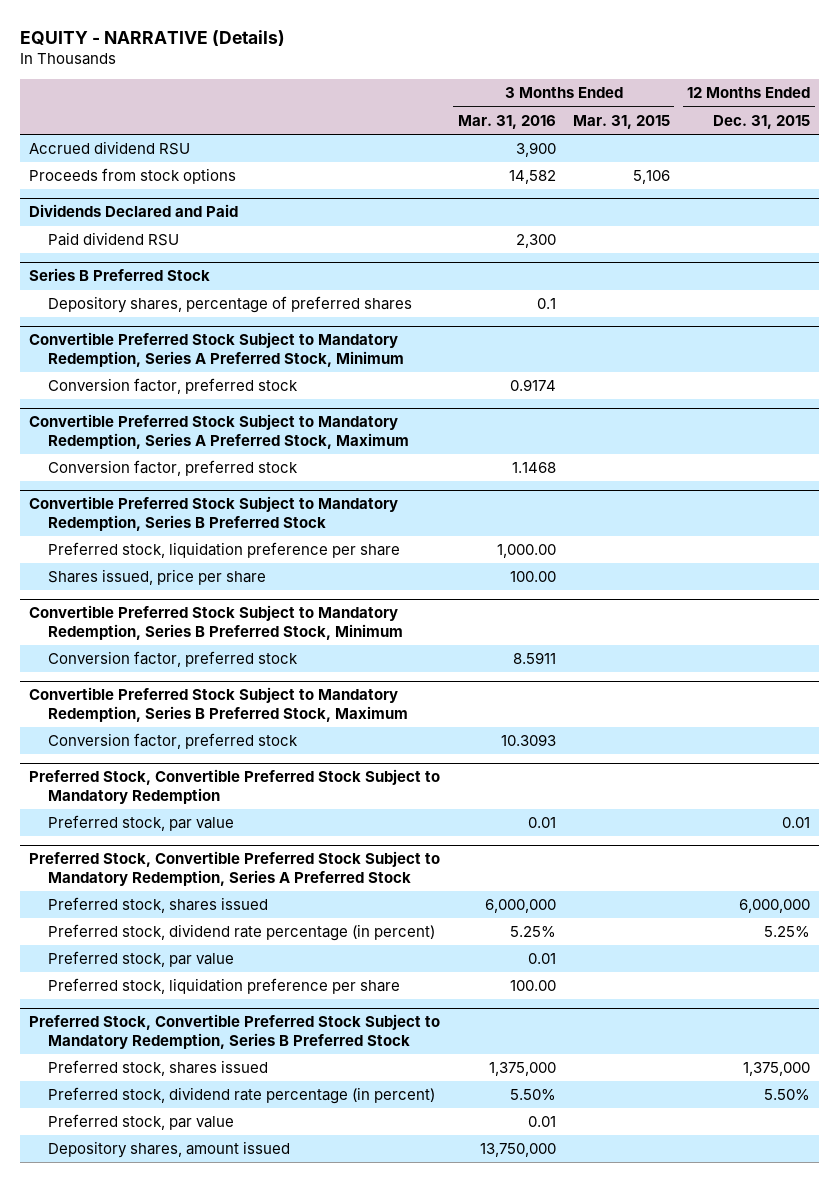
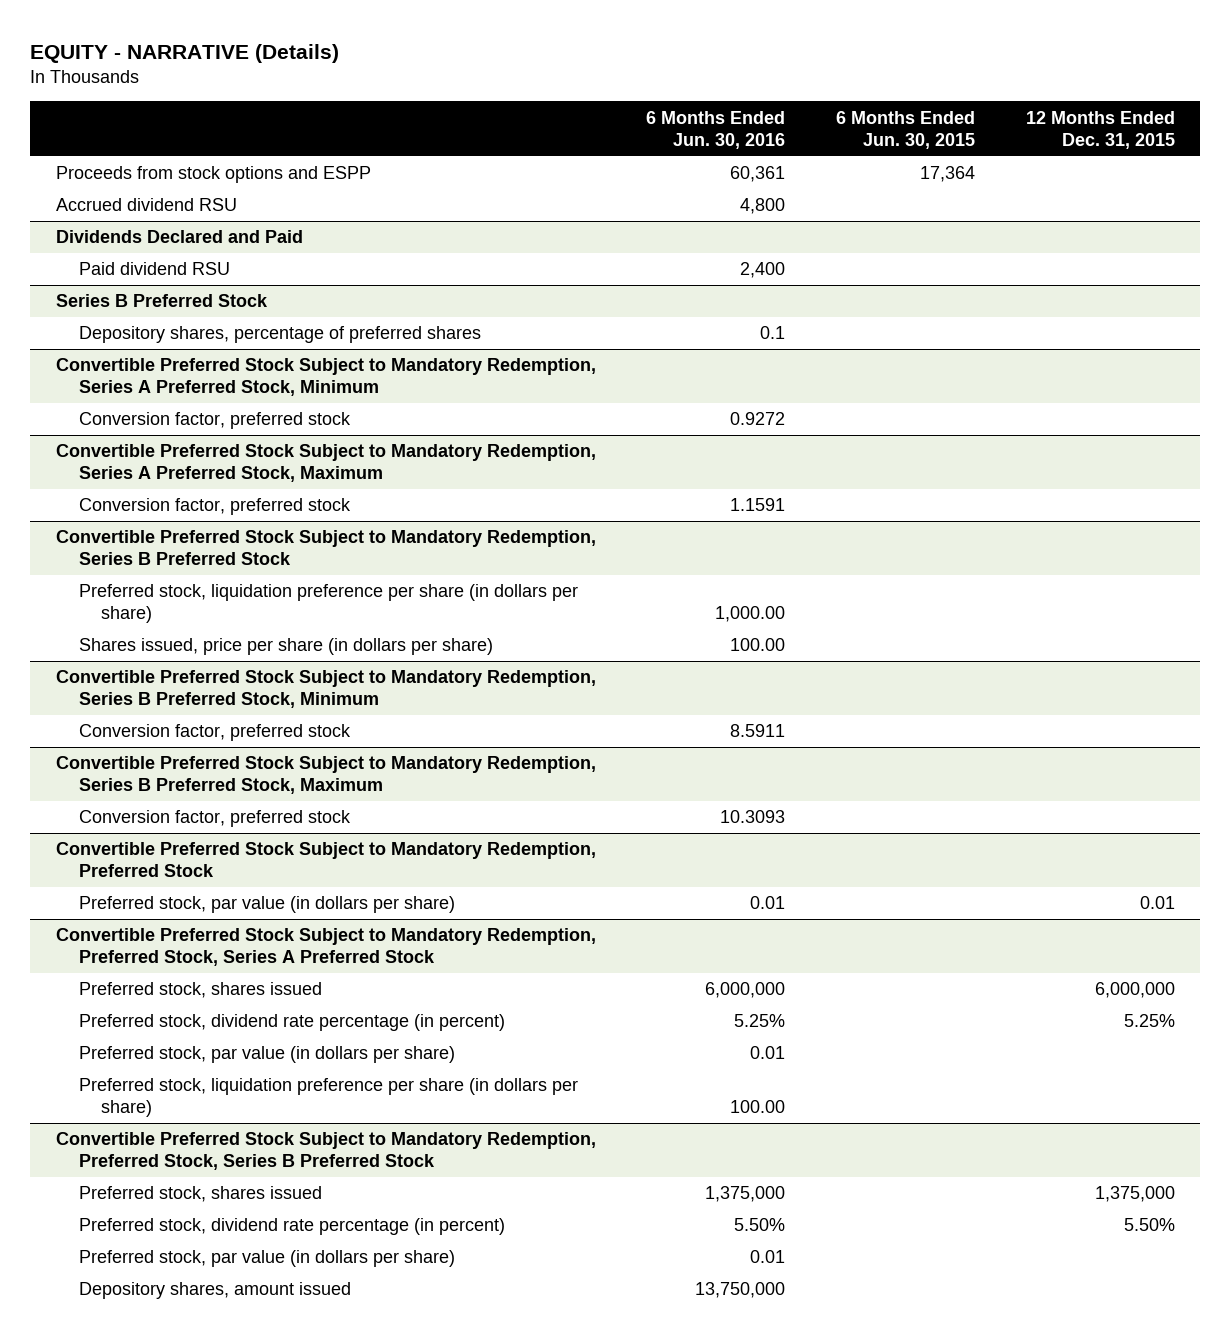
- | 3 Months Ended Mar. 31, 2016 | 3 Months Ended Mar. 31, 2015 | 12 Months Ended Dec. 31, 2015
+ | 6 Months Ended Jun. 30, 2016 | 6 Months Ended Jun. 30, 2015 | 12 Months Ended Dec. 31, 2015
+ Proceeds from stock options and ESPP | 60,361 | 17,364 |
- Proceeds from stock options | 14,582 | 5,106 |
@ Convertible Preferred Stock Subject to Mandatory Redemption, Series B Preferred Stock
- Preferred stock, liquidation preference per share | 1,000.00 | |
- Shares issued, price per share | 100.00 | |
+ Preferred stock, liquidation preference per share (in dollars per share) | 1,000.00 | |
+ Shares issued, price per share (in dollars per share) | 100.00 | |
- Preferred Stock, Convertible Preferred Stock Subject to Mandatory Redemption
- Preferred stock, par value | 0.01 | | 0.01
- Preferred Stock, Convertible Preferred Stock Subject to Mandatory Redemption, Series A Preferred Stock
+ Convertible Preferred Stock Subject to Mandatory Redemption, Preferred Stock
+ Preferred stock, par value (in dollars per share) | 0.01 | | 0.01
+ Convertible Preferred Stock Subject to Mandatory Redemption, Preferred Stock, Series A Preferred Stock
- Preferred stock, par value | 0.01 | |
- Preferred stock, liquidation preference per share | 100.00 | |
- Preferred Stock, Convertible Preferred Stock Subject to Mandatory Redemption, Series B Preferred Stock
+ Preferred stock, par value (in dollars per share) | 0.01 | |
+ Preferred stock, liquidation preference per share (in dollars per share) | 100.00 | |
+ Convertible Preferred Stock Subject to Mandatory Redemption, Preferred Stock, Series B Preferred Stock
- Preferred stock, par value | 0.01 | |
+ Preferred stock, par value (in dollars per share) | 0.01 | |

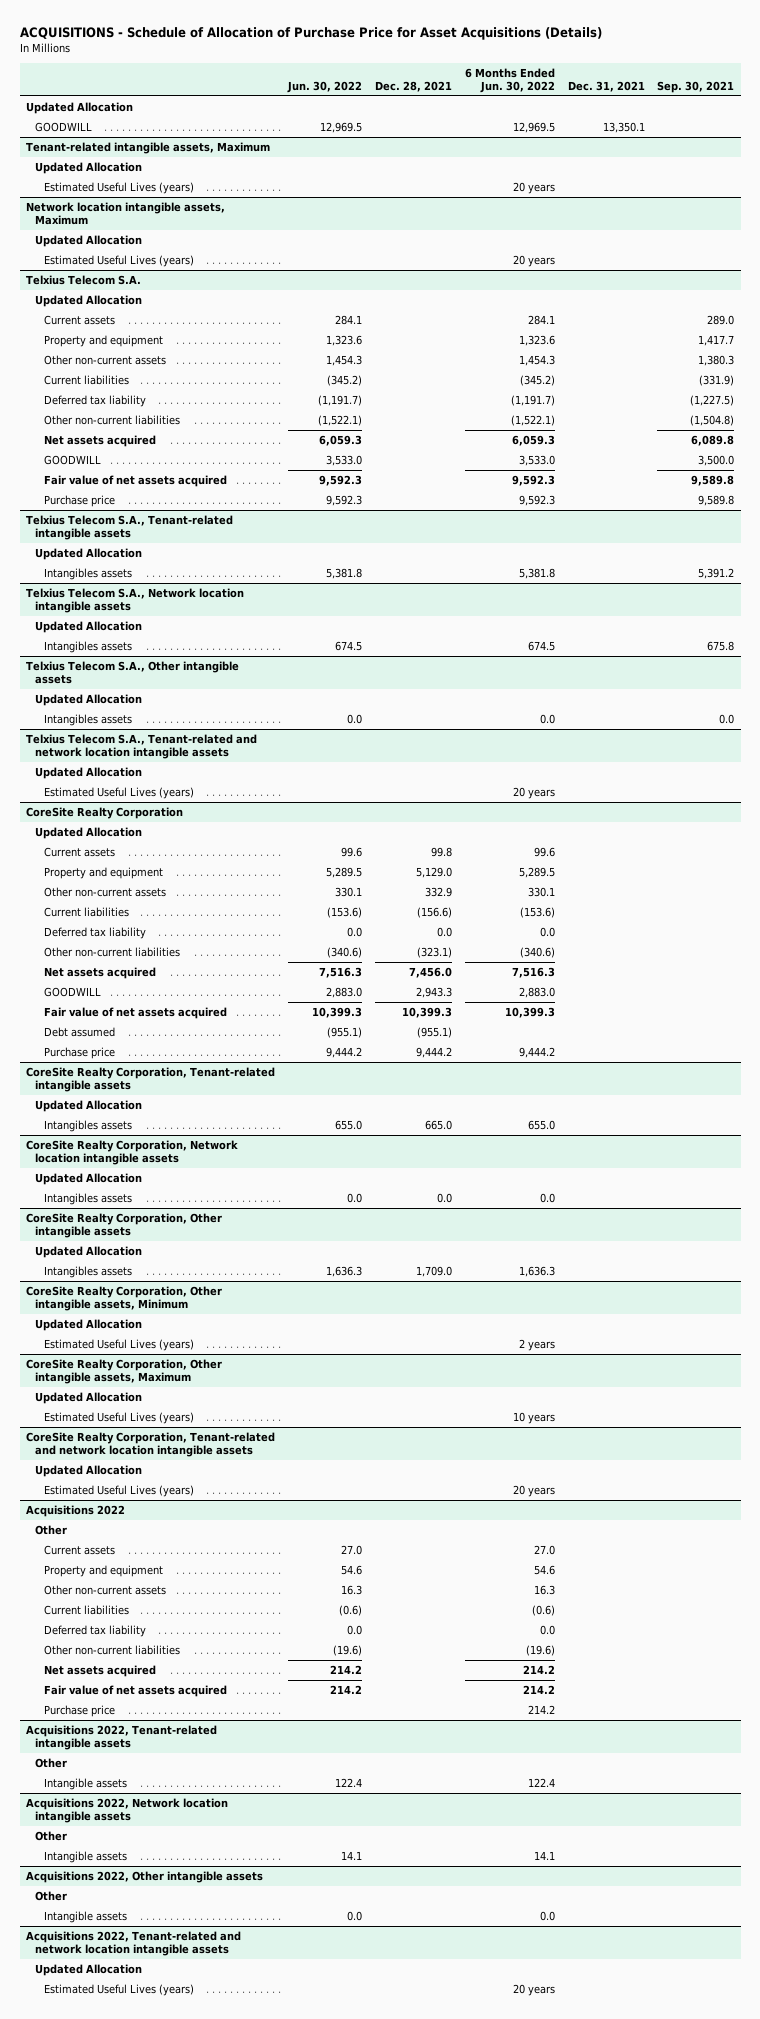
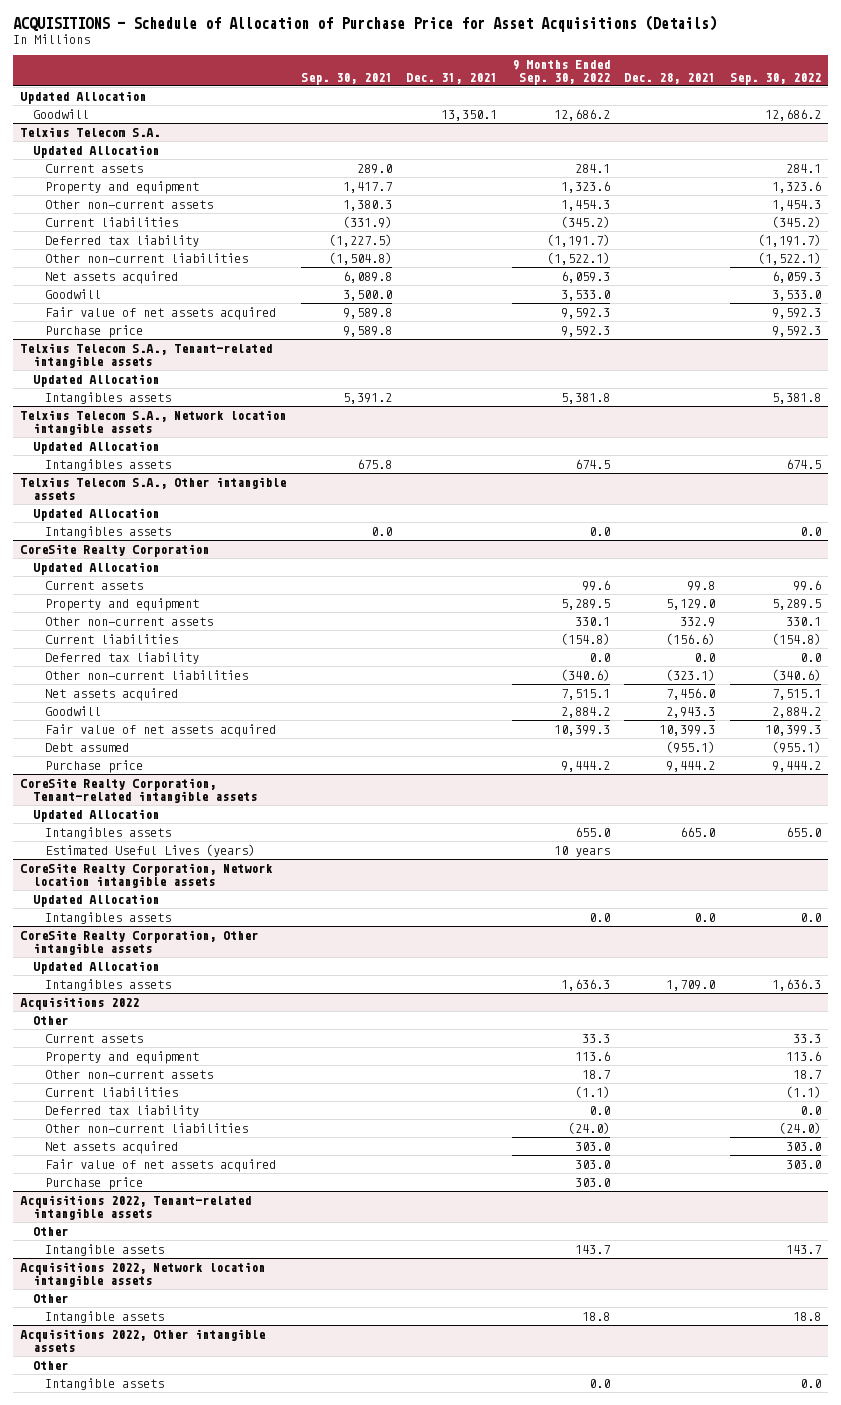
- | Jun. 30, 2022 | Dec. 28, 2021 | 6 Months Ended Jun. 30, 2022 | Dec. 31, 2021 | Sep. 30, 2021
+ | Sep. 30, 2021 | Dec. 31, 2021 | 9 Months Ended Sep. 30, 2022 | Dec. 28, 2021 | Sep. 30, 2022
- GOODWILL | 12,969.5 | | 12,969.5 | 13,350.1 |
- Tenant-related intangible assets, Maximum
- Updated Allocation
- Estimated Useful Lives (years) | | | 20 years | |
- Network location intangible assets, Maximum
- Updated Allocation
- Estimated Useful Lives (years) | | | 20 years | |
+ Goodwill | | 13,350.1 | 12,686.2 | | 12,686.2
@ Telxius Telecom S.A.
- GOODWILL | 3,533.0 | | 3,533.0 | | 3,500.0
+ Goodwill | 3,500.0 | | 3,533.0 | | 3,533.0
- Telxius Telecom S.A., Tenant-related and network location intangible assets
- Updated Allocation
- Estimated Useful Lives (years) | | | 20 years | |
@ CoreSite Realty Corporation
- GOODWILL | 2,883.0 | 2,943.3 | 2,883.0 | |
+ Goodwill | | | 2,884.2 | 2,943.3 | 2,884.2
@ CoreSite Realty Corporation, Tenant-related intangible assets
+ Estimated Useful Lives (years) | | | 10 years | |
- CoreSite Realty Corporation, Other intangible assets, Minimum
- Updated Allocation
- Estimated Useful Lives (years) | | | 2 years | |
- CoreSite Realty Corporation, Other intangible assets, Maximum
- Updated Allocation
- Estimated Useful Lives (years) | | | 10 years | |
- CoreSite Realty Corporation, Tenant-related and network location intangible assets
- Updated Allocation
- Estimated Useful Lives (years) | | | 20 years | |
- Acquisitions 2022, Tenant-related and network location intangible assets
- Updated Allocation
- Estimated Useful Lives (years) | | | 20 years | |

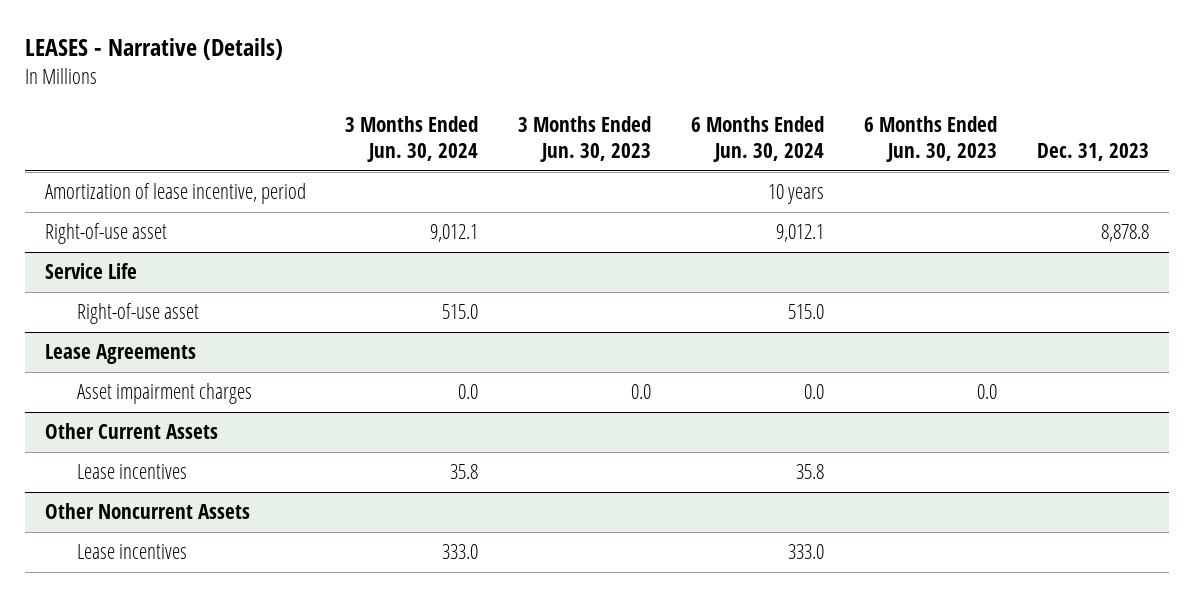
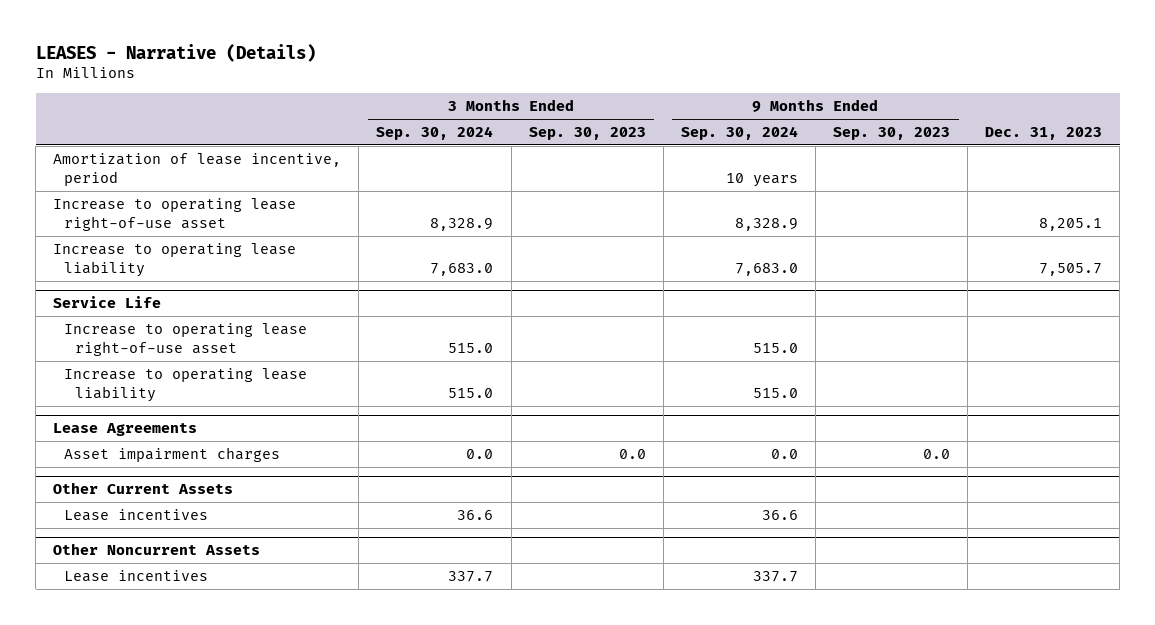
- | 3 Months Ended Jun. 30, 2024 | 3 Months Ended Jun. 30, 2023 | 6 Months Ended Jun. 30, 2024 | 6 Months Ended Jun. 30, 2023 | Dec. 31, 2023
+ | 3 Months Ended Sep. 30, 2024 | 3 Months Ended Sep. 30, 2023 | 9 Months Ended Sep. 30, 2024 | 9 Months Ended Sep. 30, 2023 | Dec. 31, 2023
- Right-of-use asset | 9,012.1 | | 9,012.1 | | 8,878.8
+ Increase to operating lease right-of-use asset | 8,328.9 | | 8,328.9 | | 8,205.1
+ Increase to operating lease liability | 7,683.0 | | 7,683.0 | | 7,505.7
@ Service Life
- Right-of-use asset | 515.0 | | 515.0 | |
+ Increase to operating lease right-of-use asset | 515.0 | | 515.0 | |
+ Increase to operating lease liability | 515.0 | | 515.0 | |

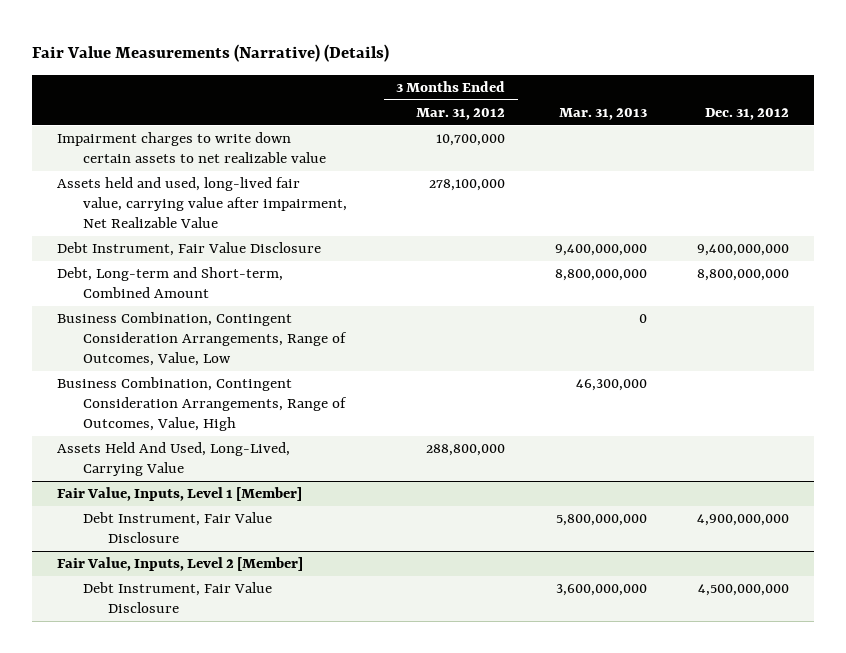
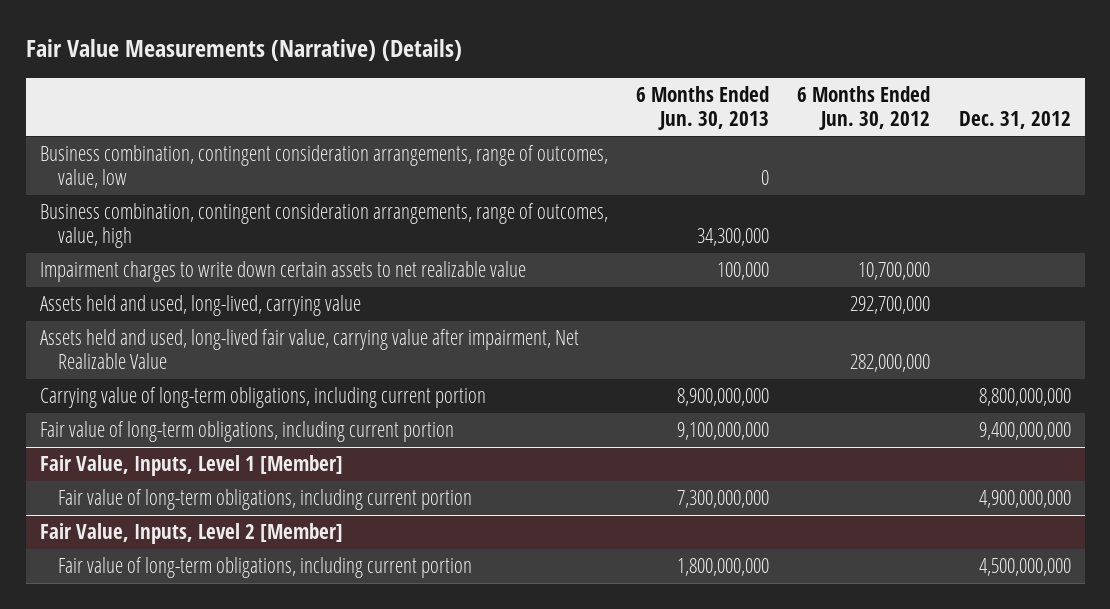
- | 3 Months Ended Mar. 31, 2012 | Mar. 31, 2013 | Dec. 31, 2012
+ | 6 Months Ended Jun. 30, 2013 | 6 Months Ended Jun. 30, 2012 | Dec. 31, 2012
+ Business combination, contingent consideration arrangements, range of outcomes, value, low | 0 | |
+ Business combination, contingent consideration arrangements, range of outcomes, value, high | 34,300,000 | |
+ Assets held and used, long-lived, carrying value | | 292,700,000 |
- Debt Instrument, Fair Value Disclosure | | 9,400,000,000 | 9,400,000,000
- Debt, Long-term and Short-term, Combined Amount | | 8,800,000,000 | 8,800,000,000
- Business Combination, Contingent Consideration Arrangements, Range of Outcomes, Value, Low | | 0 |
- Business Combination, Contingent Consideration Arrangements, Range of Outcomes, Value, High | | 46,300,000 |
- Assets Held And Used, Long-Lived, Carrying Value | 288,800,000 | |
+ Carrying value of long-term obligations, including current portion | 8,900,000,000 | | 8,800,000,000
+ Fair value of long-term obligations, including current portion | 9,100,000,000 | | 9,400,000,000
@ Fair Value, Inputs, Level 1 [Member]
- Debt Instrument, Fair Value Disclosure | | 5,800,000,000 | 4,900,000,000
+ Fair value of long-term obligations, including current portion | 7,300,000,000 | | 4,900,000,000
@ Fair Value, Inputs, Level 2 [Member]
- Debt Instrument, Fair Value Disclosure | | 3,600,000,000 | 4,500,000,000
+ Fair value of long-term obligations, including current portion | 1,800,000,000 | | 4,500,000,000

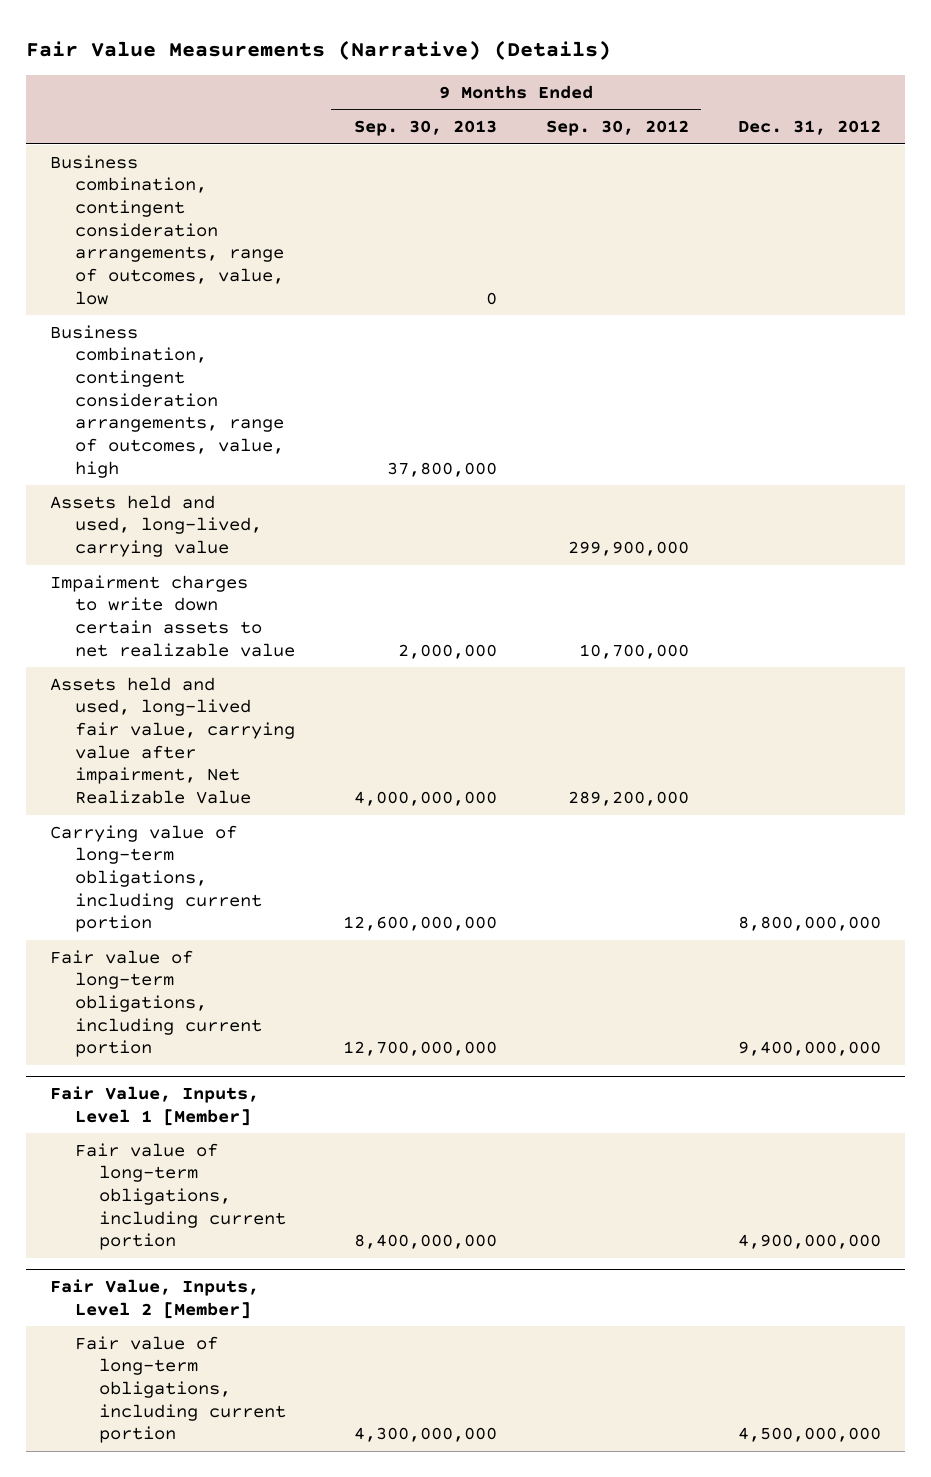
- | 6 Months Ended Jun. 30, 2013 | 6 Months Ended Jun. 30, 2012 | Dec. 31, 2012
+ | 9 Months Ended Sep. 30, 2013 | 9 Months Ended Sep. 30, 2012 | Dec. 31, 2012
moved down: Impairment charges to write down certain assets to net realizable value | 2,000,000 | 10,700,000 |

